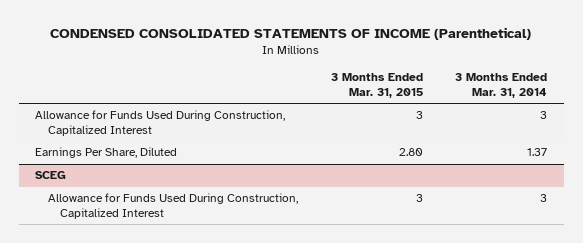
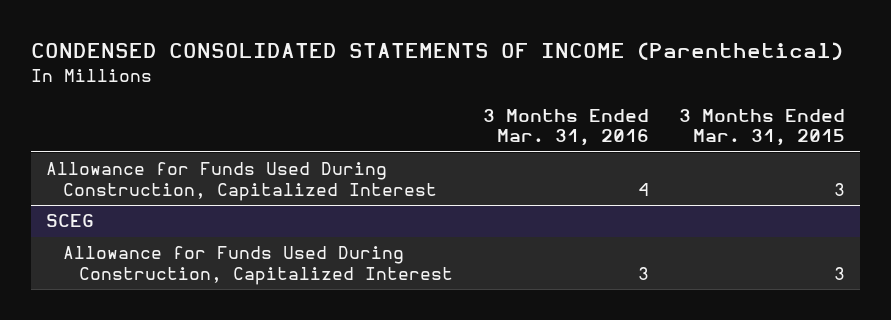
- | 3 Months Ended Mar. 31, 2015 | 3 Months Ended Mar. 31, 2014
+ | 3 Months Ended Mar. 31, 2016 | 3 Months Ended Mar. 31, 2015
- Earnings Per Share, Diluted | 2.80 | 1.37

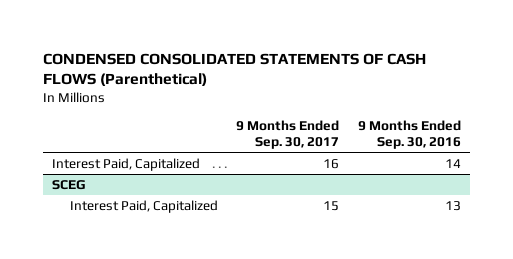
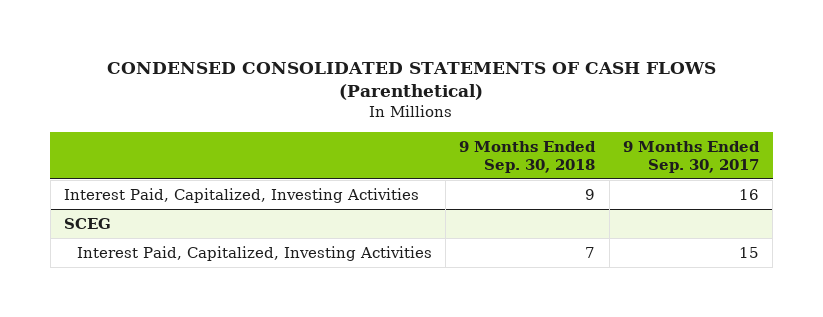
- | 9 Months Ended Sep. 30, 2017 | 9 Months Ended Sep. 30, 2016
+ | 9 Months Ended Sep. 30, 2018 | 9 Months Ended Sep. 30, 2017
- Interest Paid, Capitalized | 16 | 14
+ Interest Paid, Capitalized, Investing Activities | 9 | 16
@ SCEG
- Interest Paid, Capitalized | 15 | 13
+ Interest Paid, Capitalized, Investing Activities | 7 | 15

